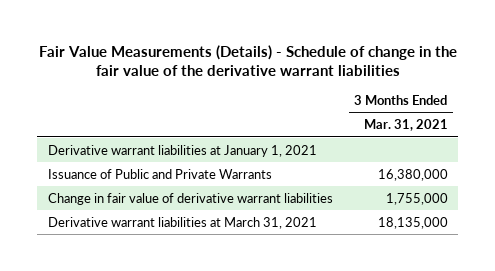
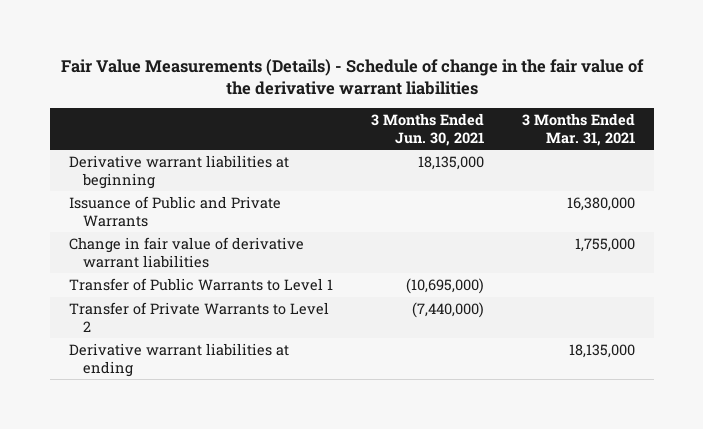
- | 3 Months Ended Mar. 31, 2021
+ | 3 Months Ended Jun. 30, 2021 | 3 Months Ended Mar. 31, 2021
- Derivative warrant liabilities at January 1, 2021
+ Derivative warrant liabilities at beginning | 18,135,000 |
- Derivative warrant liabilities at March 31, 2021 | 18,135,000
+ Transfer of Public Warrants to Level 1 | (10,695,000) |
+ Transfer of Private Warrants to Level 2 | (7,440,000) |
+ Derivative warrant liabilities at ending | | 18,135,000

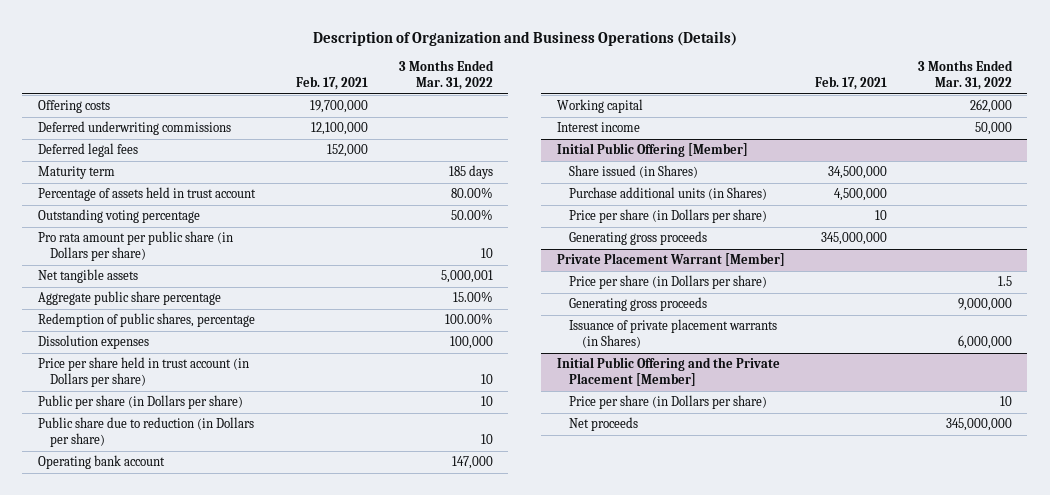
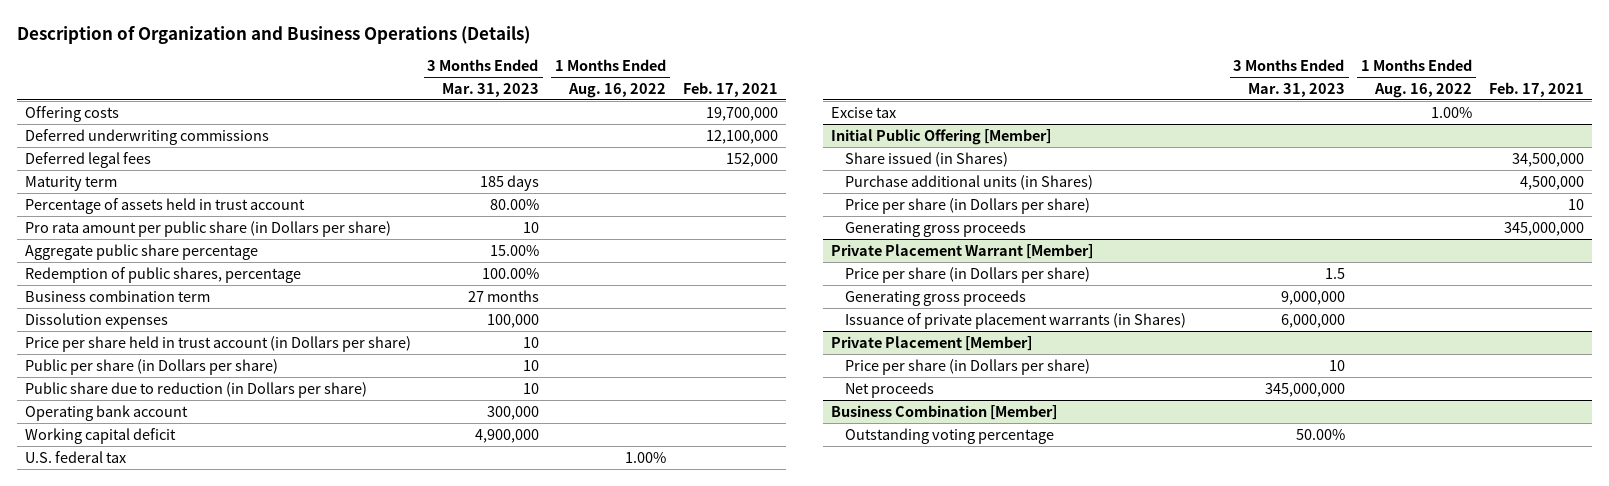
- | Feb. 17, 2021 | 3 Months Ended Mar. 31, 2022
+ | 3 Months Ended Mar. 31, 2023 | 1 Months Ended Aug. 16, 2022 | Feb. 17, 2021
- Outstanding voting percentage | | 50.00%
- Net tangible assets | | 5,000,001
+ Business combination term | 27 months | |
- Working capital | | 262,000
- Interest income | | 50,000
+ Working capital deficit | 4,900,000 | |
+ U.S. federal tax | | 1.00% |
+ Excise tax | | 1.00% |
- Initial Public Offering and the Private Placement [Member]
- Price per share (in Dollars per share) | | 10
- Net proceeds | | 345,000,000
+ Private Placement [Member]
+ Price per share (in Dollars per share) | 10 | |
+ Net proceeds | 345,000,000 | |
+ Business Combination [Member]
+ Outstanding voting percentage | 50.00% | |

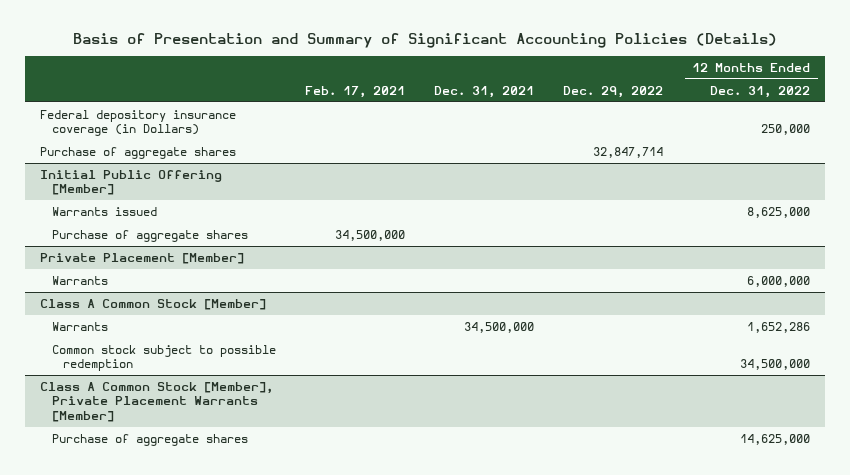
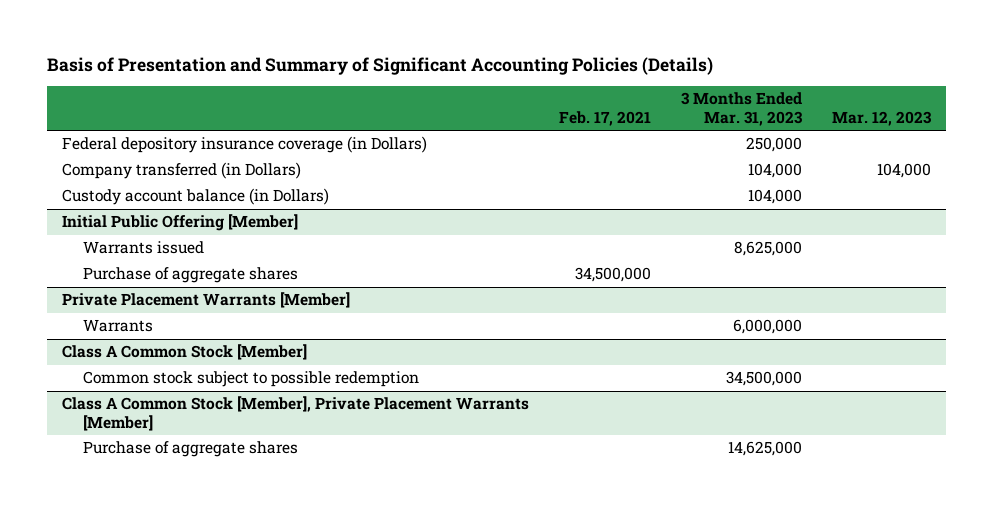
- | Feb. 17, 2021 | Dec. 31, 2021 | Dec. 29, 2022 | 12 Months Ended Dec. 31, 2022
+ | Feb. 17, 2021 | 3 Months Ended Mar. 31, 2023 | Mar. 12, 2023
- Purchase of aggregate shares | | | 32,847,714 |
+ Company transferred (in Dollars) | | 104,000 | 104,000
+ Custody account balance (in Dollars) | | 104,000 |
- Private Placement [Member]
+ Private Placement Warrants [Member]
@ Class A Common Stock [Member]
- Warrants | | 34,500,000 | | 1,652,286

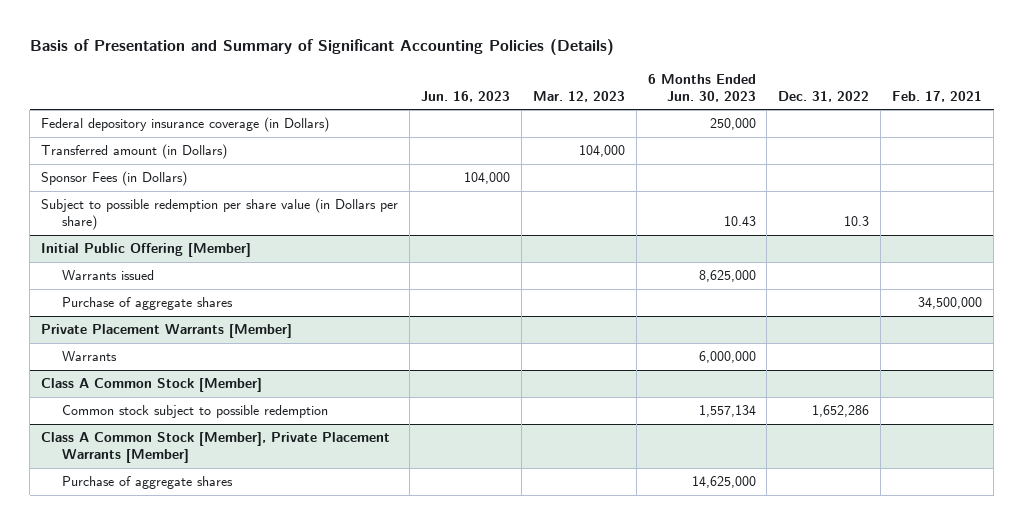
- | Feb. 17, 2021 | 3 Months Ended Mar. 31, 2023 | Mar. 12, 2023
+ | Jun. 16, 2023 | Mar. 12, 2023 | 6 Months Ended Jun. 30, 2023 | Dec. 31, 2022 | Feb. 17, 2021
- Company transferred (in Dollars) | | 104,000 | 104,000
- Custody account balance (in Dollars) | | 104,000 |
+ Transferred amount (in Dollars) | | 104,000 | | |
+ Sponsor Fees (in Dollars) | 104,000 | | | |
+ Subject to possible redemption per share value (in Dollars per share) | | | 10.43 | 10.3 |

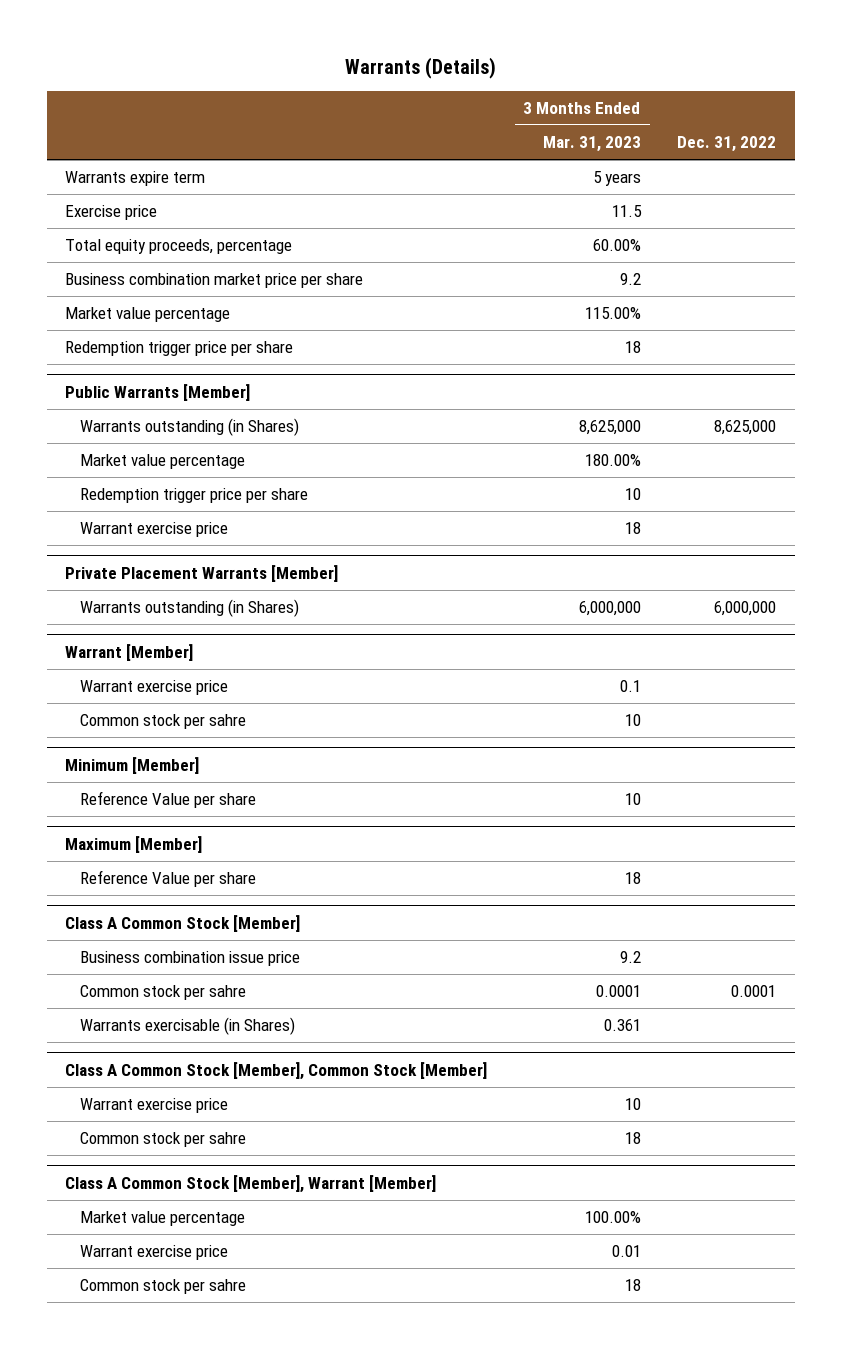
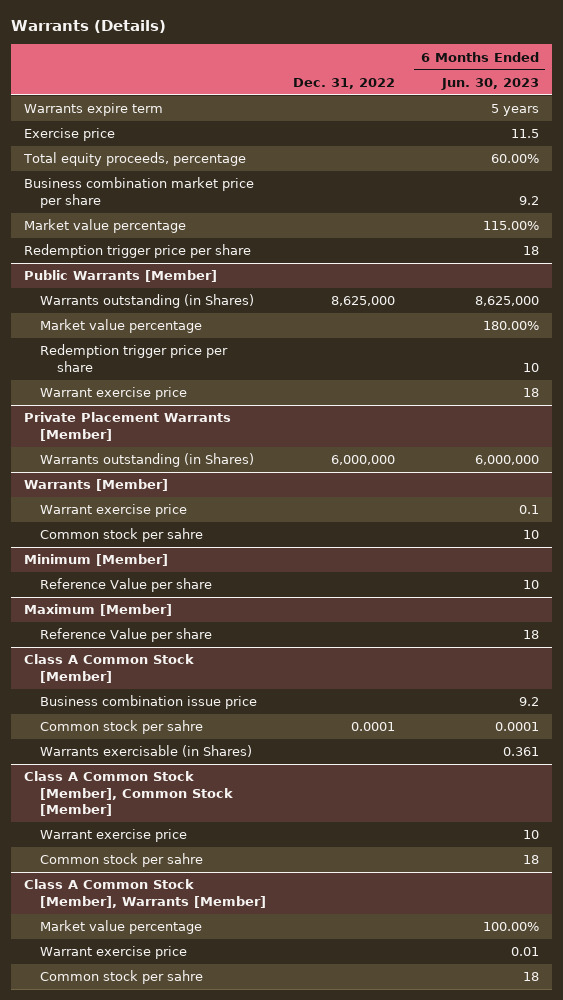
- | 3 Months Ended Mar. 31, 2023 | Dec. 31, 2022
+ | Dec. 31, 2022 | 6 Months Ended Jun. 30, 2023
- Warrant [Member]
+ Warrants [Member]
- Class A Common Stock [Member], Warrant [Member]
+ Class A Common Stock [Member], Warrants [Member]

